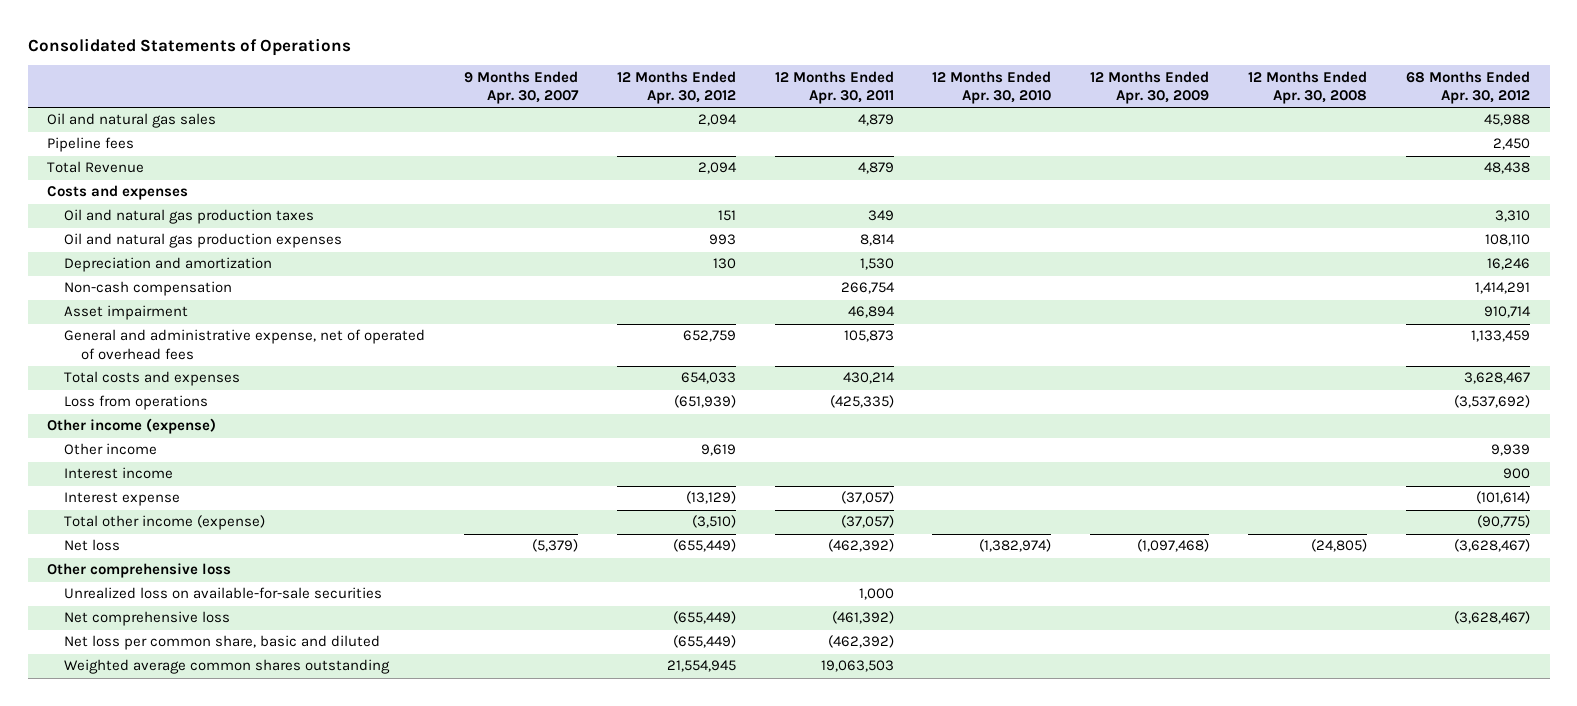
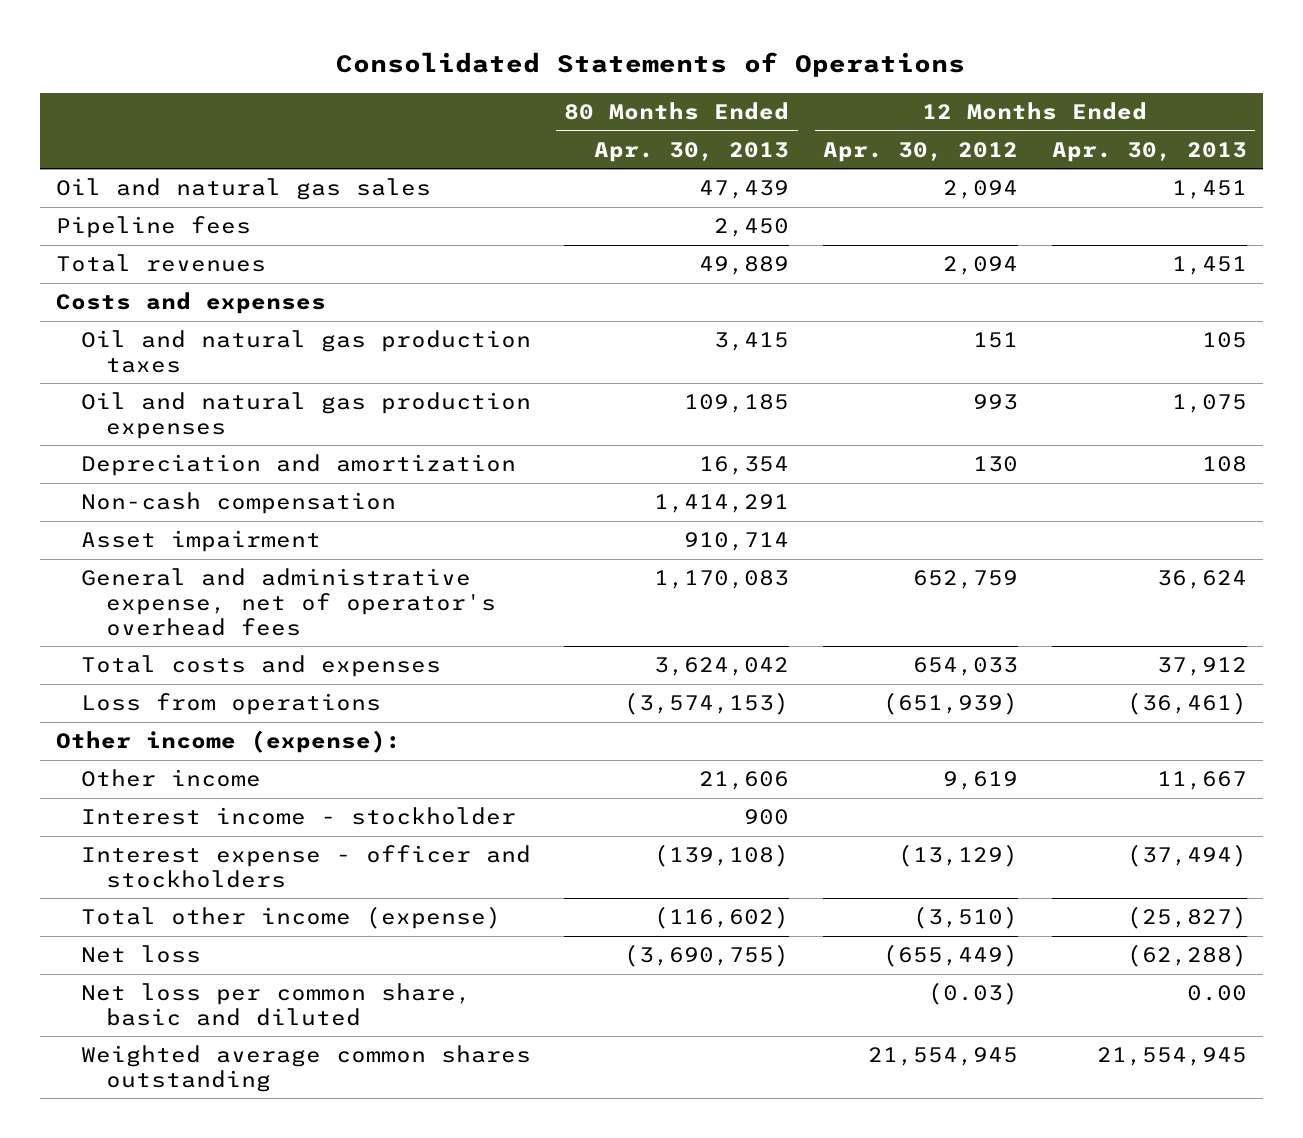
- | 9 Months Ended Apr. 30, 2007 | 12 Months Ended Apr. 30, 2012 | 12 Months Ended Apr. 30, 2011 | 12 Months Ended Apr. 30, 2010 | 12 Months Ended Apr. 30, 2009 | 12 Months Ended Apr. 30, 2008 | 68 Months Ended Apr. 30, 2012
+ | 80 Months Ended Apr. 30, 2013 | 12 Months Ended Apr. 30, 2012 | 12 Months Ended Apr. 30, 2013
- Total Revenue | | 2,094 | 4,879 | | | | 48,438
+ Total revenues | 49,889 | 2,094 | 1,451
- General and administrative expense, net of operated of overhead fees | | 652,759 | 105,873 | | | | 1,133,459
+ General and administrative expense, net of operator's overhead fees | 1,170,083 | 652,759 | 36,624
- Other income (expense)
+ Other income (expense):
- Interest income | | | | | | | 900
- Interest expense | | (13,129) | (37,057) | | | | (101,614)
+ Interest income - stockholder | 900 | |
+ Interest expense - officer and stockholders | (139,108) | (13,129) | (37,494)
- Other comprehensive loss
- Unrealized loss on available-for-sale securities | | | 1,000 | | | |
- Net comprehensive loss | | (655,449) | (461,392) | | | | (3,628,467)
- Net loss per common share, basic and diluted | | (655,449) | (462,392) | | | |
+ Net loss per common share, basic and diluted | | (0.03) | 0.00

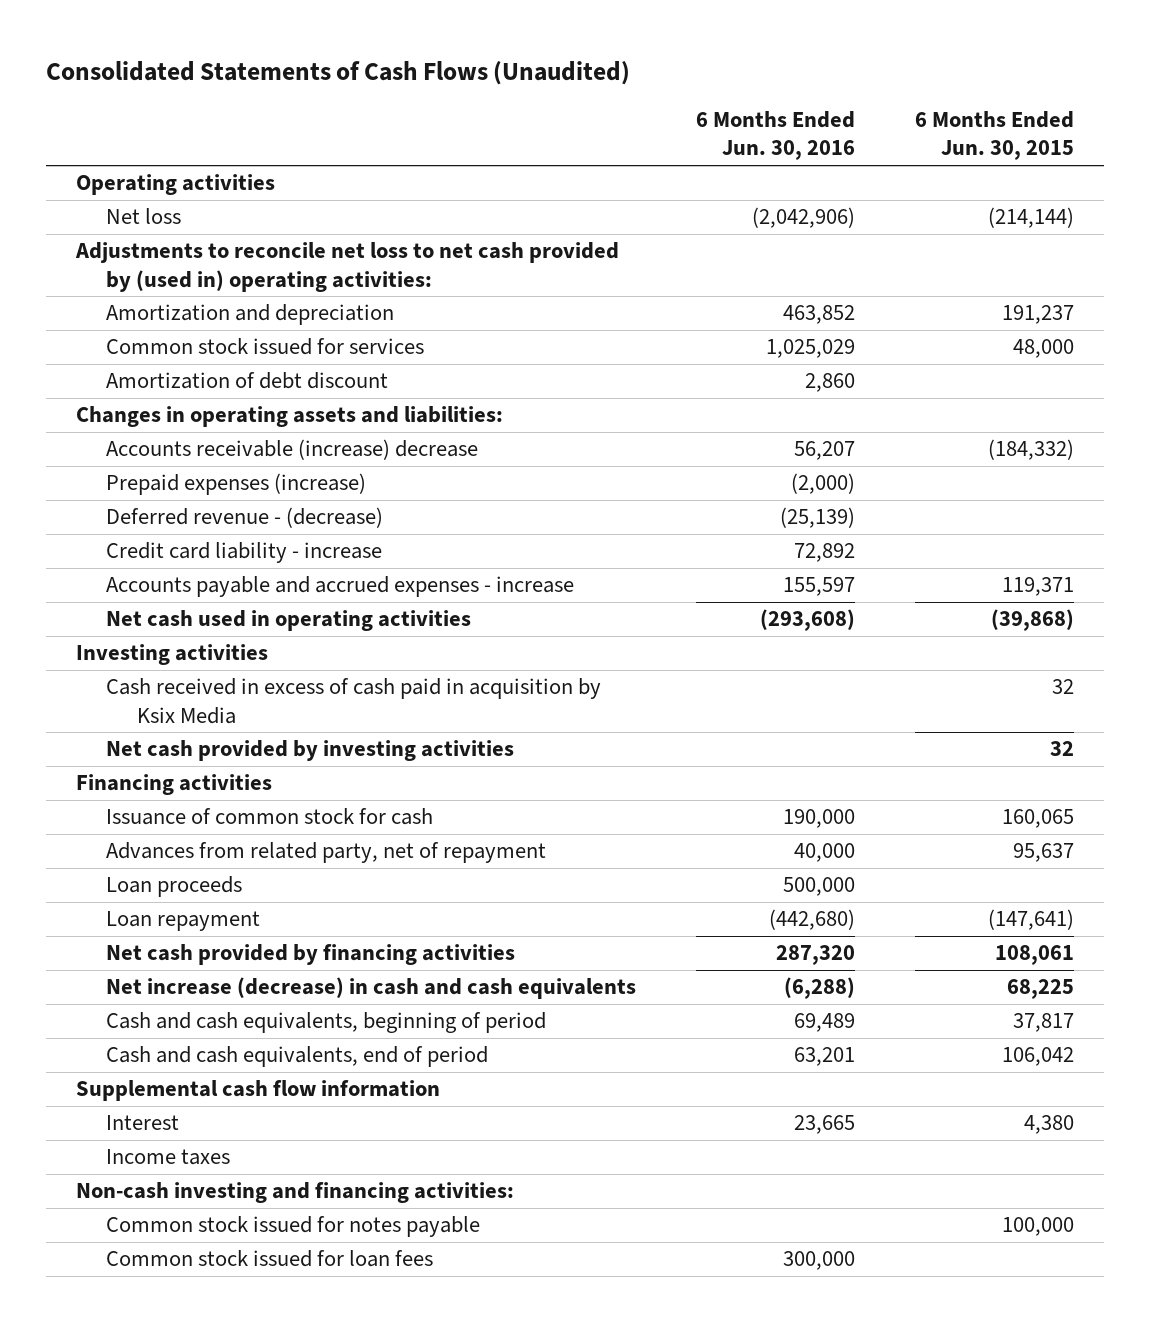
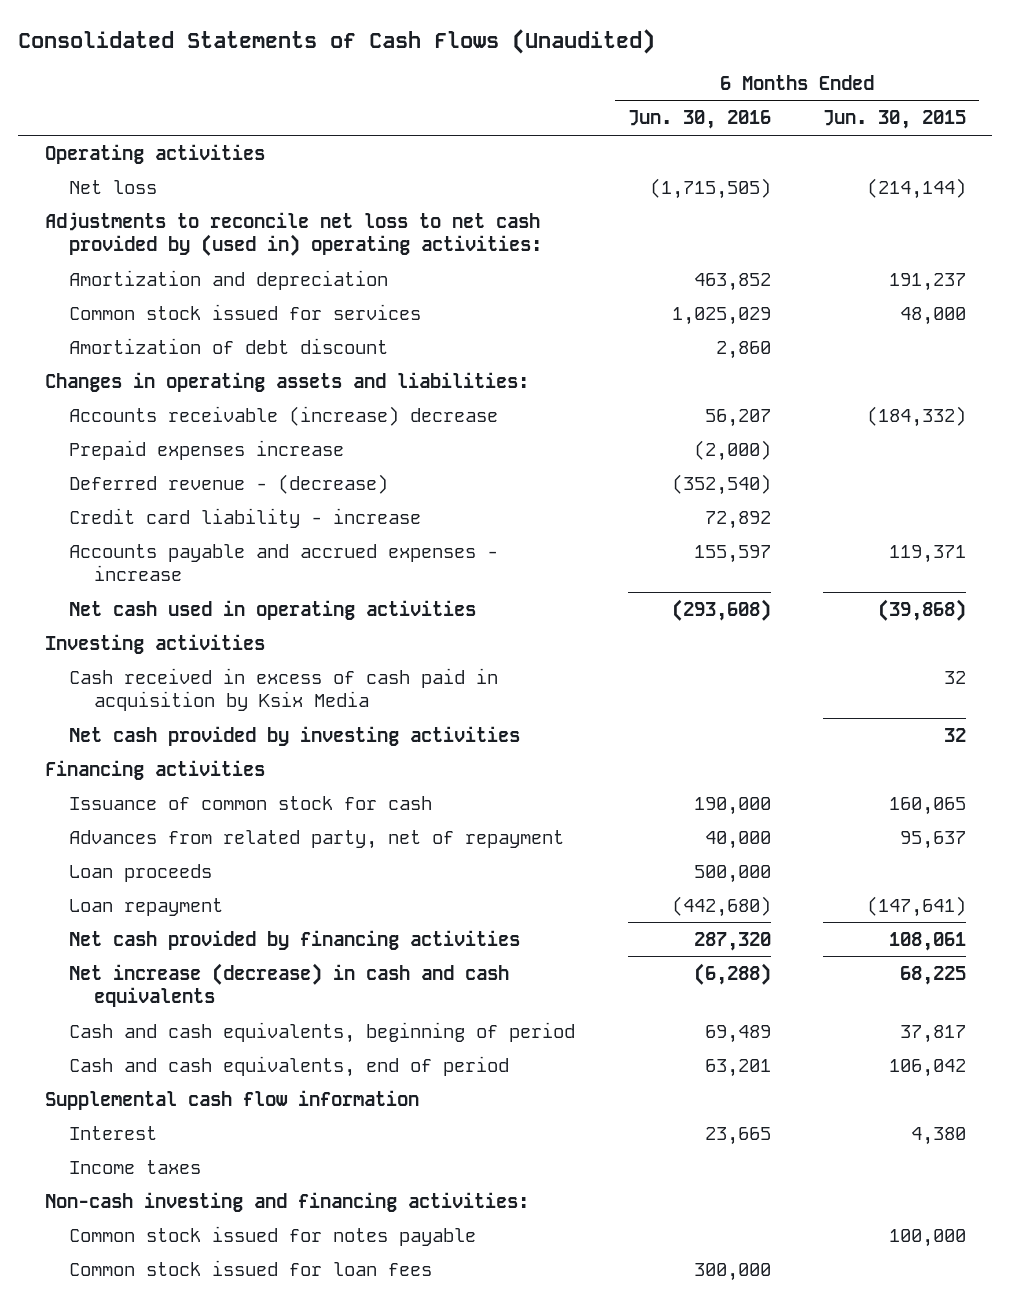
- Net loss | (2,042,906) | (214,144)
+ Net loss | (1,715,505) | (214,144)
- Prepaid expenses (increase) | (2,000) |
- Deferred revenue - (decrease) | (25,139) |
+ Prepaid expenses increase | (2,000) |
+ Deferred revenue - (decrease) | (352,540) |

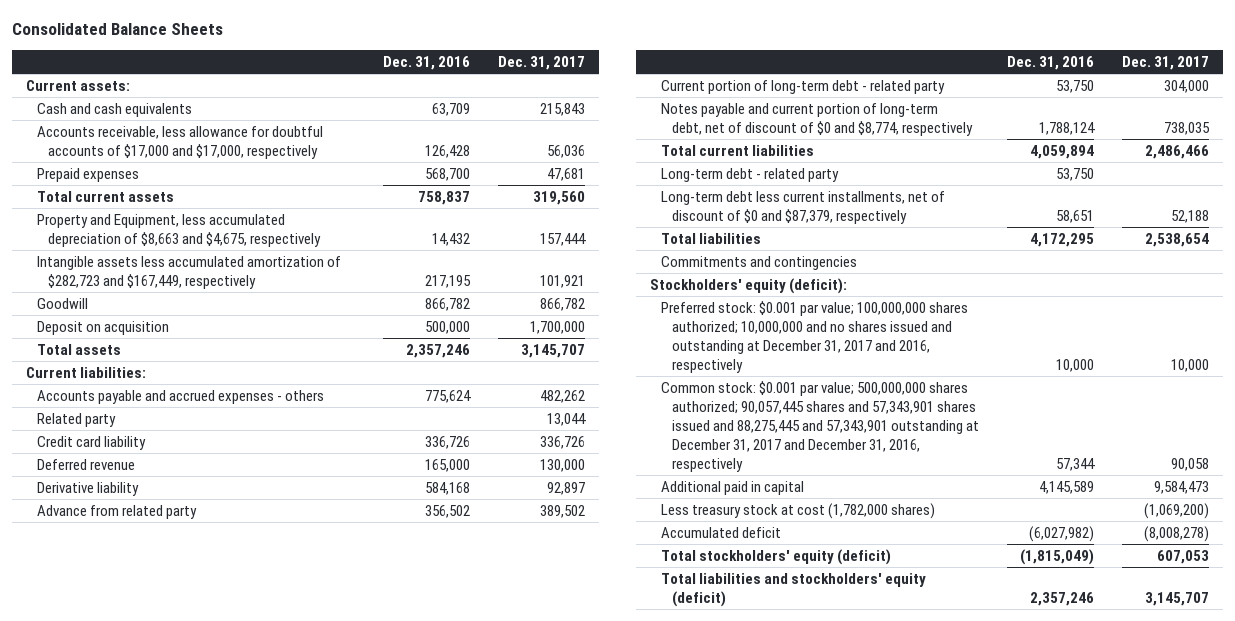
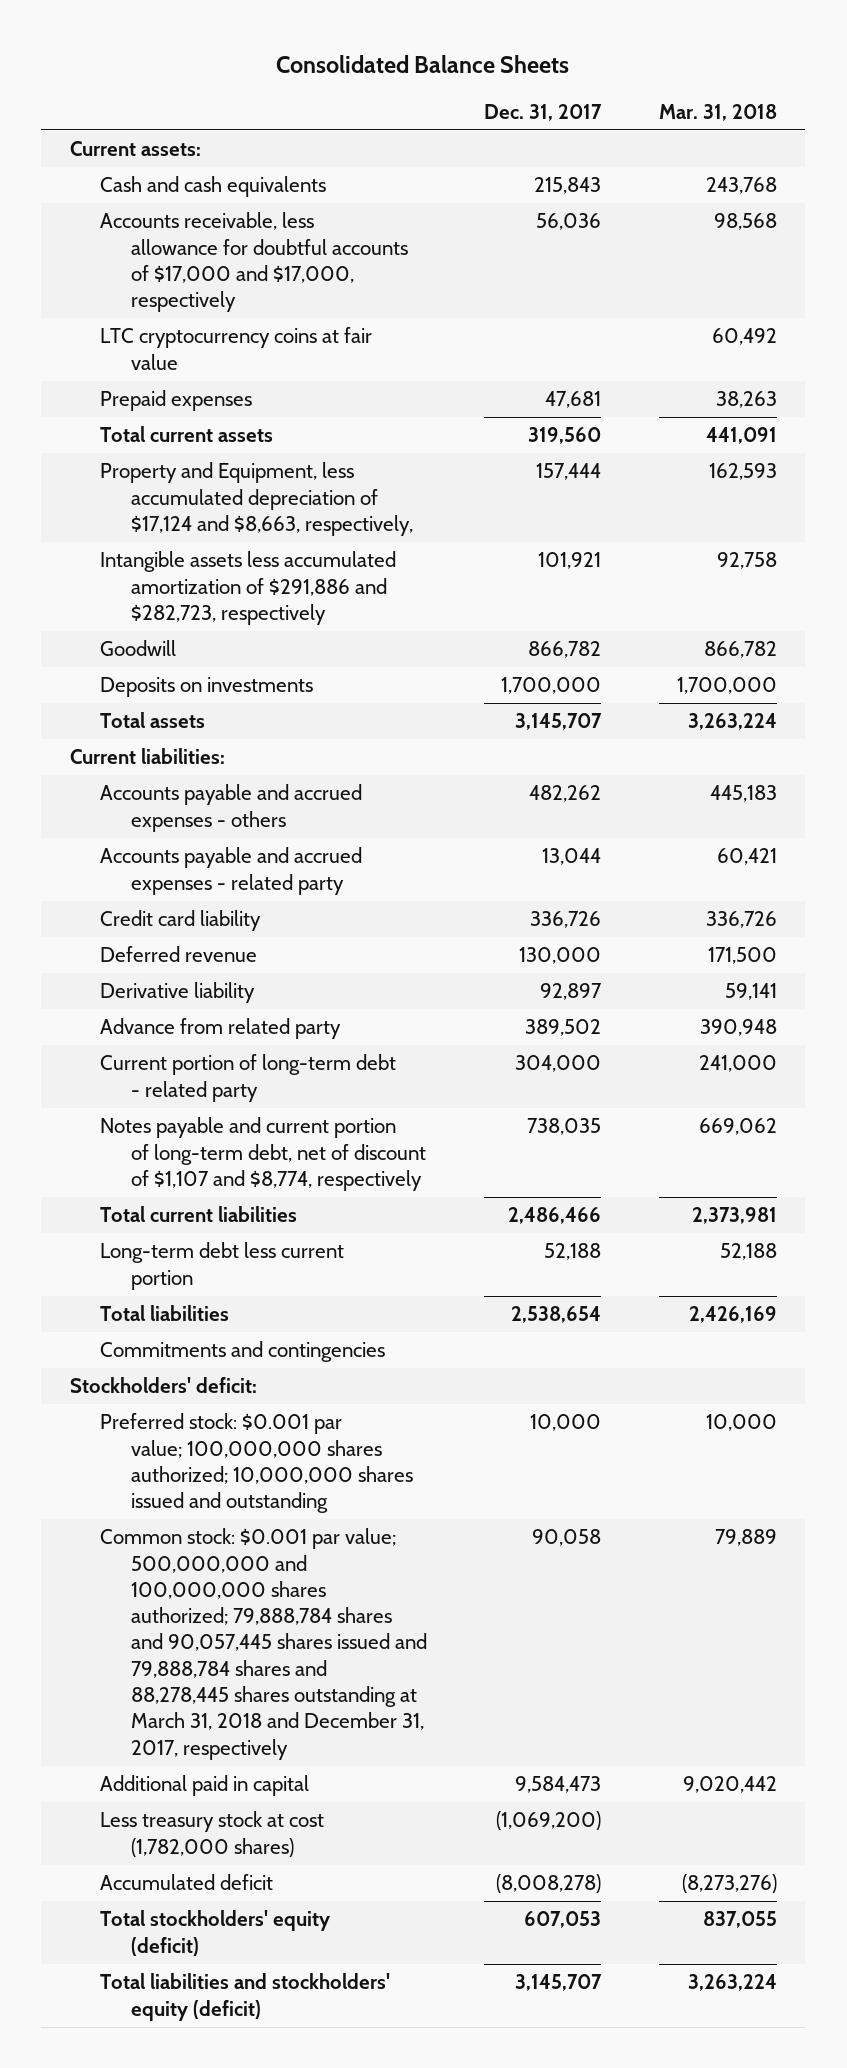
- | Dec. 31, 2016 | Dec. 31, 2017
+ | Dec. 31, 2017 | Mar. 31, 2018
+ LTC cryptocurrency coins at fair value | | 60,492
- Property and Equipment, less accumulated depreciation of $8,663 and $4,675, respectively | 14,432 | 157,444
- Intangible assets less accumulated amortization of $282,723 and $167,449, respectively | 217,195 | 101,921
+ Property and Equipment, less accumulated depreciation of $17,124 and $8,663, respectively, | 157,444 | 162,593
+ Intangible assets less accumulated amortization of $291,886 and $282,723, respectively | 101,921 | 92,758
- Deposit on acquisition | 500,000 | 1,700,000
+ Deposits on investments | 1,700,000 | 1,700,000
- Related party | | 13,044
+ Accounts payable and accrued expenses - related party | 13,044 | 60,421
- Notes payable and current portion of long-term debt, net of discount of $0 and $8,774, respectively | 1,788,124 | 738,035
+ Notes payable and current portion of long-term debt, net of discount of $1,107 and $8,774, respectively | 738,035 | 669,062
- Long-term debt - related party | 53,750 |
- Long-term debt less current installments, net of discount of $0 and $87,379, respectively | 58,651 | 52,188
+ Long-term debt less current portion | 52,188 | 52,188
- Stockholders' equity (deficit):
- Preferred stock: $0.001 par value; 100,000,000 shares authorized; 10,000,000 and no shares issued and outstanding at December 31, 2017 and 2016, respectively | 10,000 | 10,000
- Common stock: $0.001 par value; 500,000,000 shares authorized; 90,057,445 shares and 57,343,901 shares issued and 88,275,445 and 57,343,901 outstanding at December 31, 2017 and December 31, 2016, respectively | 57,344 | 90,058
+ Stockholders' deficit:
+ Preferred stock: $0.001 par value; 100,000,000 shares authorized; 10,000,000 shares issued and outstanding | 10,000 | 10,000
+ Common stock: $0.001 par value; 500,000,000 and 100,000,000 shares authorized; 79,888,784 shares and 90,057,445 shares issued and 79,888,784 shares and 88,278,445 shares outstanding at March 31, 2018 and December 31, 2017, respectively | 90,058 | 79,889

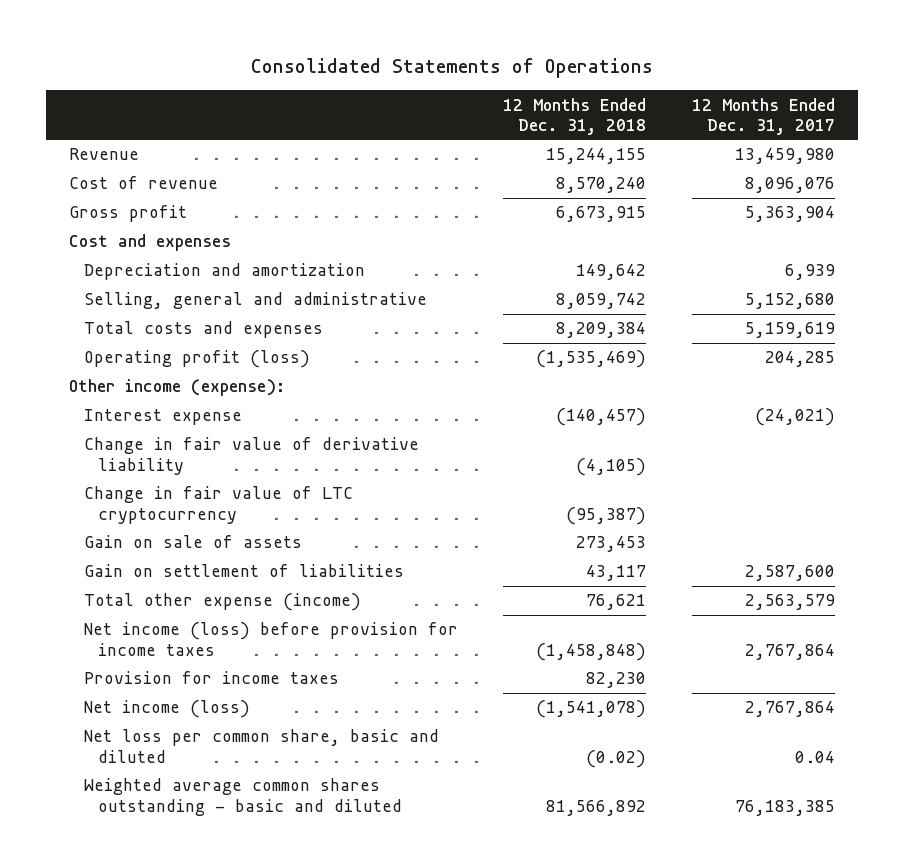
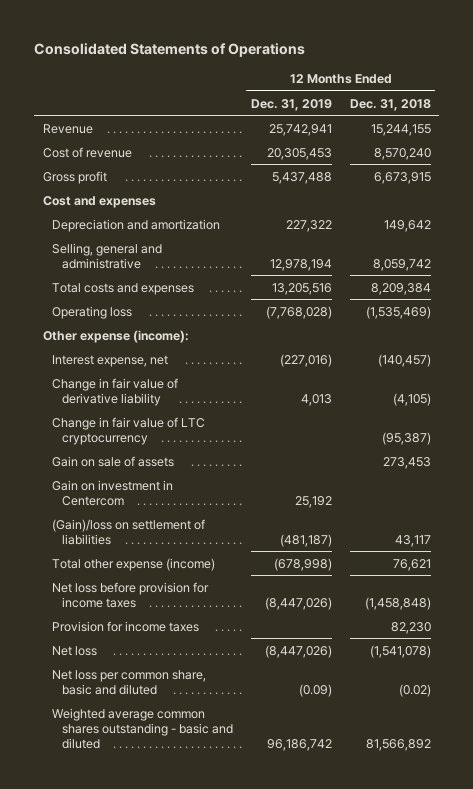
- | 12 Months Ended Dec. 31, 2018 | 12 Months Ended Dec. 31, 2017
+ | 12 Months Ended Dec. 31, 2019 | 12 Months Ended Dec. 31, 2018
- Operating profit (loss) | (1,535,469) | 204,285
- Other income (expense):
- Interest expense | (140,457) | (24,021)
+ Operating loss | (7,768,028) | (1,535,469)
+ Other expense (income):
+ Interest expense, net | (227,016) | (140,457)
- Gain on settlement of liabilities | 43,117 | 2,587,600
+ Gain on investment in Centercom | 25,192 |
+ (Gain)/loss on settlement of liabilities | (481,187) | 43,117
- Net income (loss) before provision for income taxes | (1,458,848) | 2,767,864
+ Net loss before provision for income taxes | (8,447,026) | (1,458,848)
- Net income (loss) | (1,541,078) | 2,767,864
+ Net loss | (8,447,026) | (1,541,078)

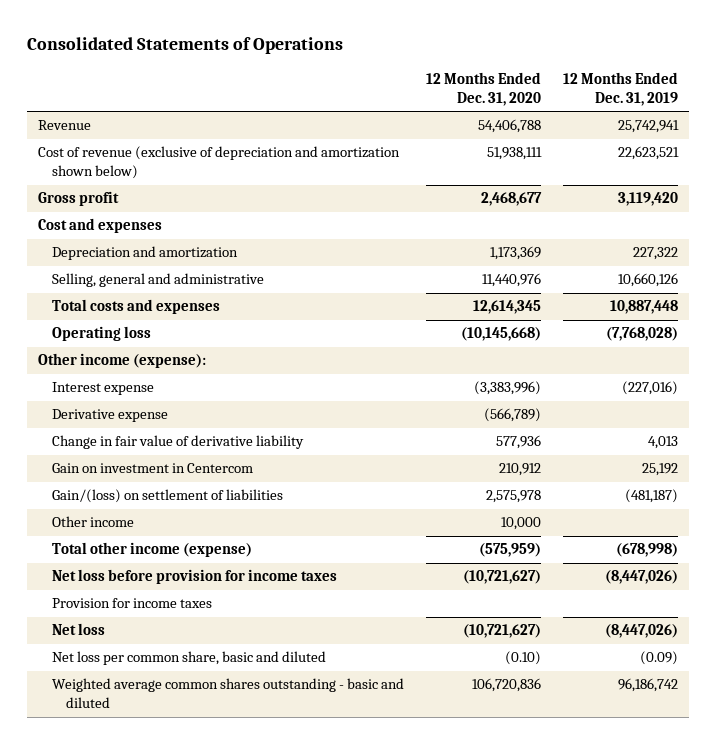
- | 12 Months Ended Dec. 31, 2019 | 12 Months Ended Dec. 31, 2018
+ | 12 Months Ended Dec. 31, 2020 | 12 Months Ended Dec. 31, 2019
- Cost of revenue | 20,305,453 | 8,570,240
- Gross profit | 5,437,488 | 6,673,915
+ Cost of revenue (exclusive of depreciation and amortization shown below) | 51,938,111 | 22,623,521
+ Gross profit | 2,468,677 | 3,119,420
- Selling, general and administrative | 12,978,194 | 8,059,742
- Total costs and expenses | 13,205,516 | 8,209,384
+ Selling, general and administrative | 11,440,976 | 10,660,126
+ Total costs and expenses | 12,614,345 | 10,887,448
- Other expense (income):
- Interest expense, net | (227,016) | (140,457)
+ Other income (expense):
+ Interest expense | (3,383,996) | (227,016)
+ Derivative expense | (566,789) |
- Change in fair value of LTC cryptocurrency | | (95,387)
- Gain on sale of assets | | 273,453
- (Gain)/loss on settlement of liabilities | (481,187) | 43,117
- Total other expense (income) | (678,998) | 76,621
+ Gain/(loss) on settlement of liabilities | 2,575,978 | (481,187)
+ Other income | 10,000 |
+ Total other income (expense) | (575,959) | (678,998)

